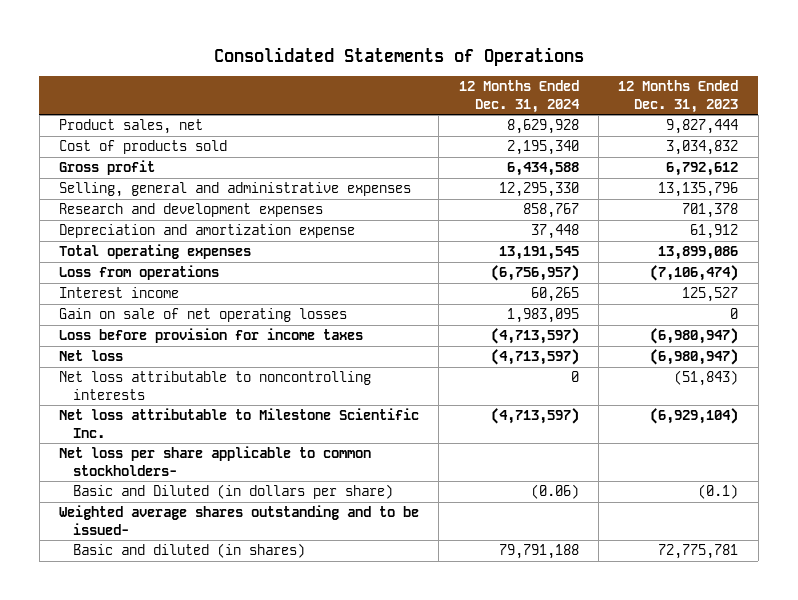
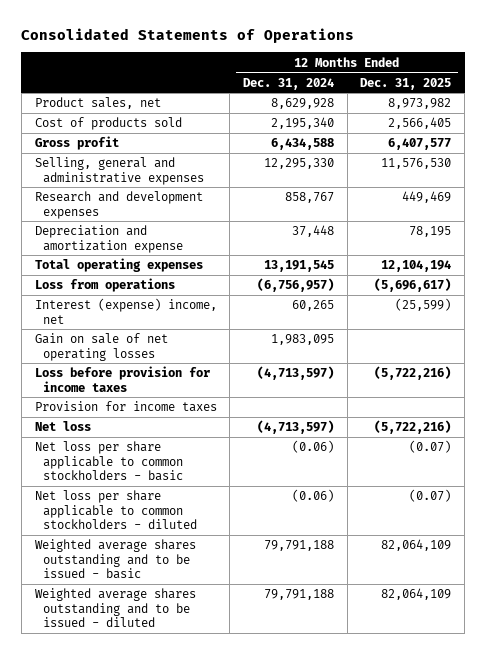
- | 12 Months Ended Dec. 31, 2024 | 12 Months Ended Dec. 31, 2023
+ | 12 Months Ended Dec. 31, 2024 | 12 Months Ended Dec. 31, 2025
- Interest income | 60,265 | 125,527
+ Interest (expense) income, net | 60,265 | (25,599)
+ Provision for income taxes
- Net loss attributable to noncontrolling interests | 0 | (51,843)
- Net loss attributable to Milestone Scientific Inc. | (4,713,597) | (6,929,104)
- Net loss per share applicable to common stockholders-
- Basic and Diluted (in dollars per share) | (0.06) | (0.1)
- Weighted average shares outstanding and to be issued-
- Basic and diluted (in shares) | 79,791,188 | 72,775,781
+ Net loss per share applicable to common stockholders - basic | (0.06) | (0.07)
+ Net loss per share applicable to common stockholders - diluted | (0.06) | (0.07)
+ Weighted average shares outstanding and to be issued - basic | 79,791,188 | 82,064,109
+ Weighted average shares outstanding and to be issued - diluted | 79,791,188 | 82,064,109

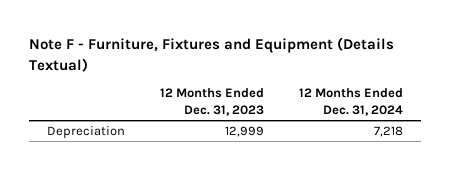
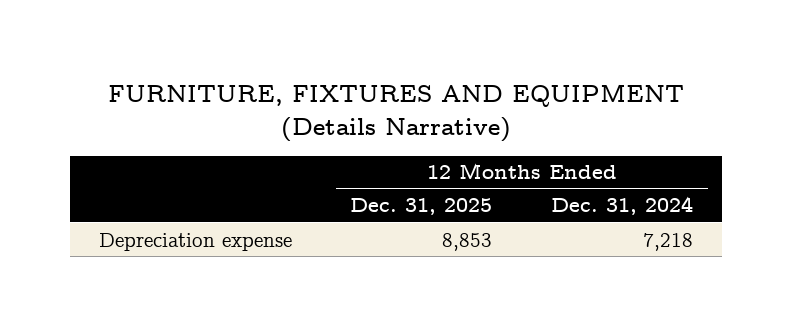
- Note F - Furniture, Fixtures and Equipment (Details Textual)
+ FURNITURE, FIXTURES AND EQUIPMENT (Details Narrative)
- | 12 Months Ended Dec. 31, 2023 | 12 Months Ended Dec. 31, 2024
+ | 12 Months Ended Dec. 31, 2025 | 12 Months Ended Dec. 31, 2024
- Depreciation | 12,999 | 7,218
+ Depreciation expense | 8,853 | 7,218

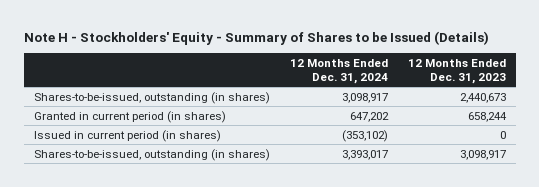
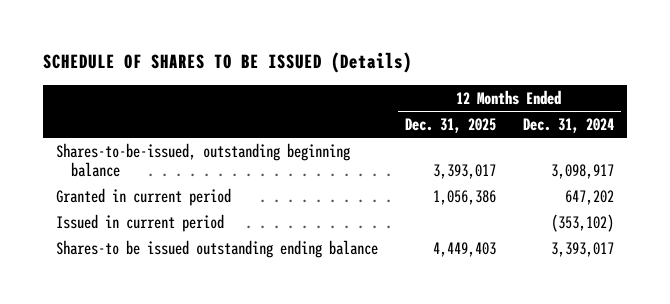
- Note H - Stockholders' Equity - Summary of Shares to be Issued (Details)
+ SCHEDULE OF SHARES TO BE ISSUED (Details)
- | 12 Months Ended Dec. 31, 2024 | 12 Months Ended Dec. 31, 2023
+ | 12 Months Ended Dec. 31, 2025 | 12 Months Ended Dec. 31, 2024
- Shares-to-be-issued, outstanding (in shares) | 3,098,917 | 2,440,673
- Granted in current period (in shares) | 647,202 | 658,244
- Issued in current period (in shares) | (353,102) | 0
- Shares-to-be-issued, outstanding (in shares) | 3,393,017 | 3,098,917
+ Shares-to-be-issued, outstanding beginning balance | 3,393,017 | 3,098,917
+ Granted in current period | 1,056,386 | 647,202
+ Issued in current period | | (353,102)
+ Shares-to be issued outstanding ending balance | 4,449,403 | 3,393,017

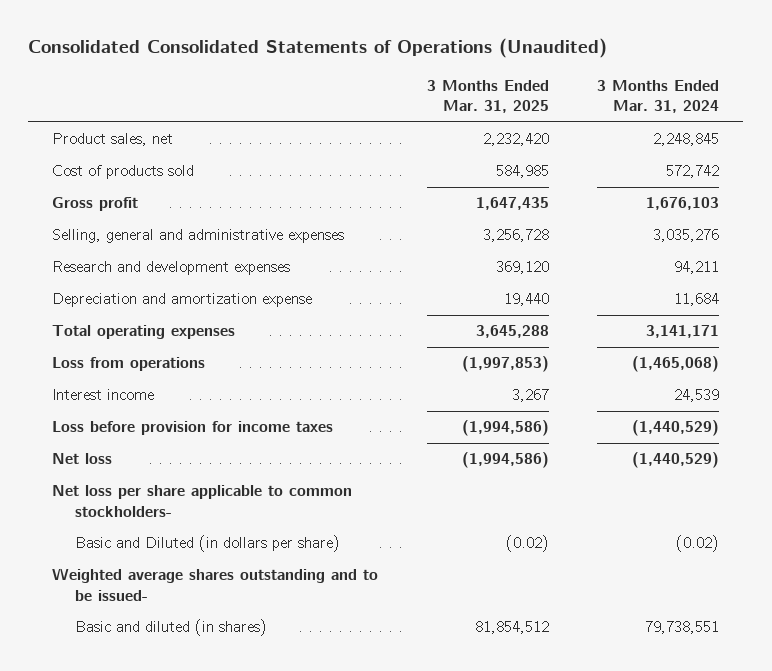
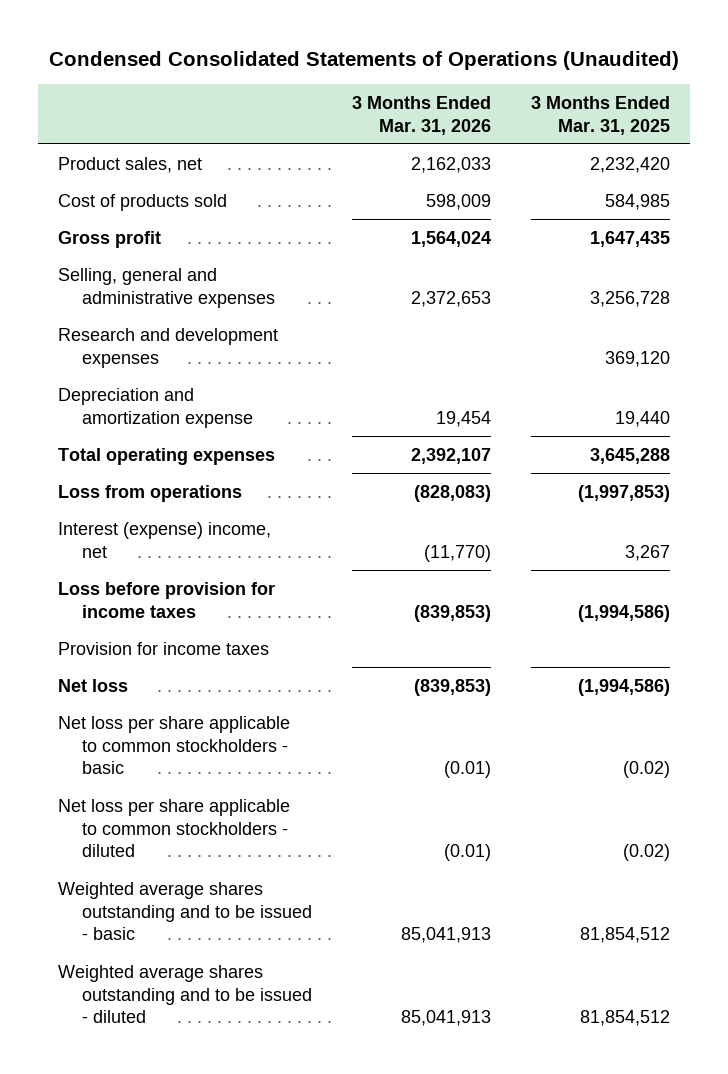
- Consolidated Consolidated Statements of Operations (Unaudited)
+ Condensed Consolidated Statements of Operations (Unaudited)
- | 3 Months Ended Mar. 31, 2025 | 3 Months Ended Mar. 31, 2024
+ | 3 Months Ended Mar. 31, 2026 | 3 Months Ended Mar. 31, 2025
- Interest income | 3,267 | 24,539
+ Interest (expense) income, net | (11,770) | 3,267
+ Provision for income taxes
- Net loss per share applicable to common stockholders-
- Basic and Diluted (in dollars per share) | (0.02) | (0.02)
- Weighted average shares outstanding and to be issued-
- Basic and diluted (in shares) | 81,854,512 | 79,738,551
+ Net loss per share applicable to common stockholders - basic | (0.01) | (0.02)
+ Net loss per share applicable to common stockholders - diluted | (0.01) | (0.02)
+ Weighted average shares outstanding and to be issued - basic | 85,041,913 | 81,854,512
+ Weighted average shares outstanding and to be issued - diluted | 85,041,913 | 81,854,512

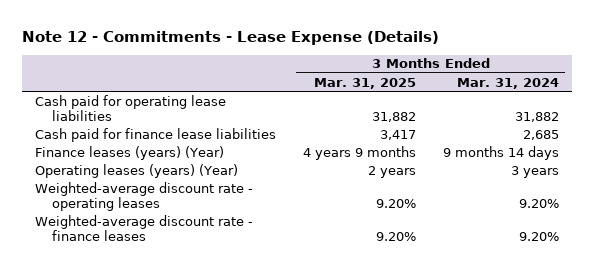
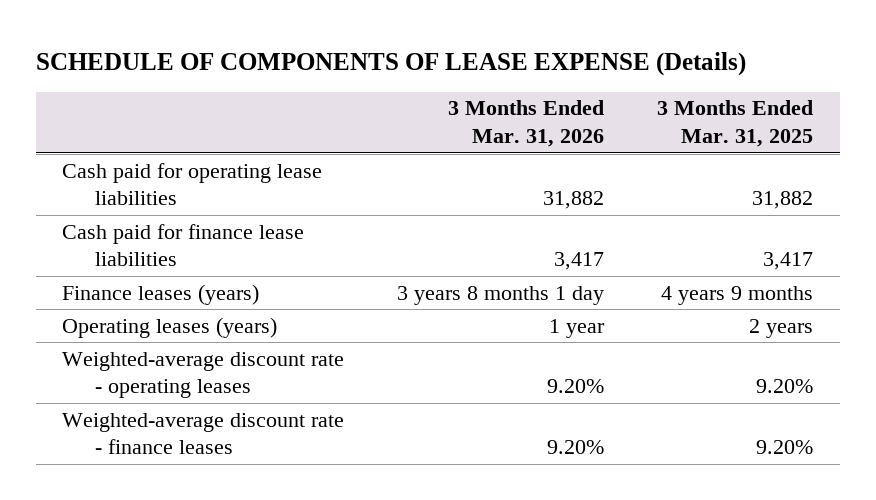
- Note 12 - Commitments - Lease Expense (Details)
+ SCHEDULE OF COMPONENTS OF LEASE EXPENSE (Details)
- | 3 Months Ended Mar. 31, 2025 | 3 Months Ended Mar. 31, 2024
+ | 3 Months Ended Mar. 31, 2026 | 3 Months Ended Mar. 31, 2025
- Finance leases (years) (Year) | 4 years 9 months | 9 months 14 days
- Operating leases (years) (Year) | 2 years | 3 years
+ Finance leases (years) | 3 years 8 months 1 day | 4 years 9 months
+ Operating leases (years) | 1 year | 2 years

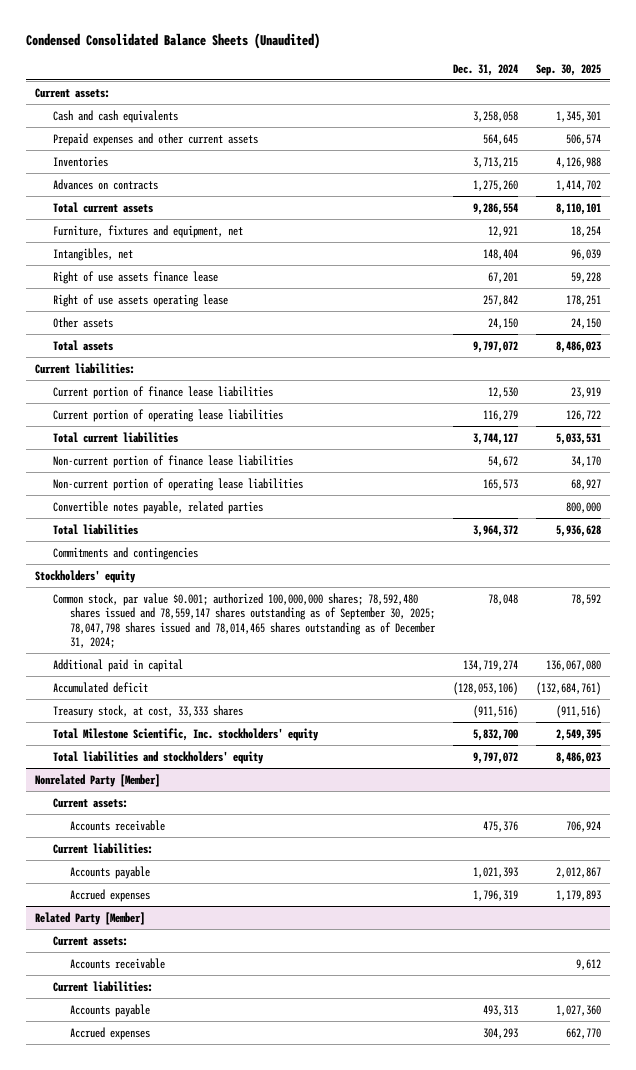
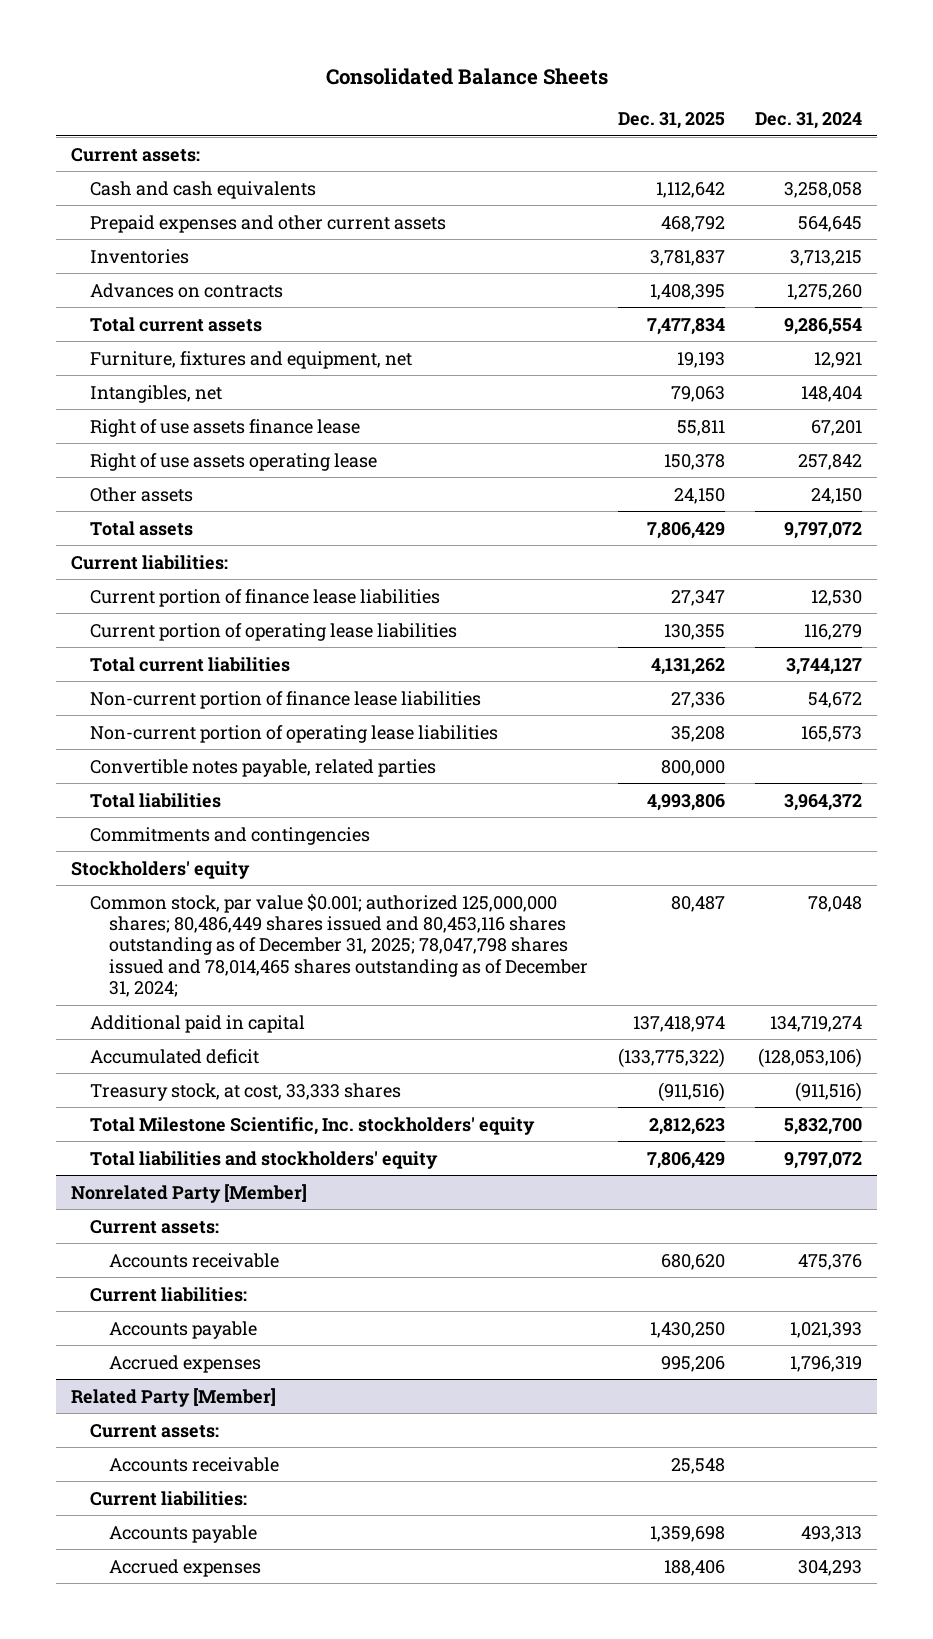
- Condensed Consolidated Balance Sheets (Unaudited)
+ Consolidated Balance Sheets
- | Dec. 31, 2024 | Sep. 30, 2025
+ | Dec. 31, 2025 | Dec. 31, 2024
- Common stock, par value $0.001; authorized 100,000,000 shares; 78,592,480 shares issued and 78,559,147 shares outstanding as of September 30, 2025; 78,047,798 shares issued and 78,014,465 shares outstanding as of December 31, 2024; | 78,048 | 78,592
+ Common stock, par value $0.001; authorized 125,000,000 shares; 80,486,449 shares issued and 80,453,116 shares outstanding as of December 31, 2025; 78,047,798 shares issued and 78,014,465 shares outstanding as of December 31, 2024; | 80,487 | 78,048

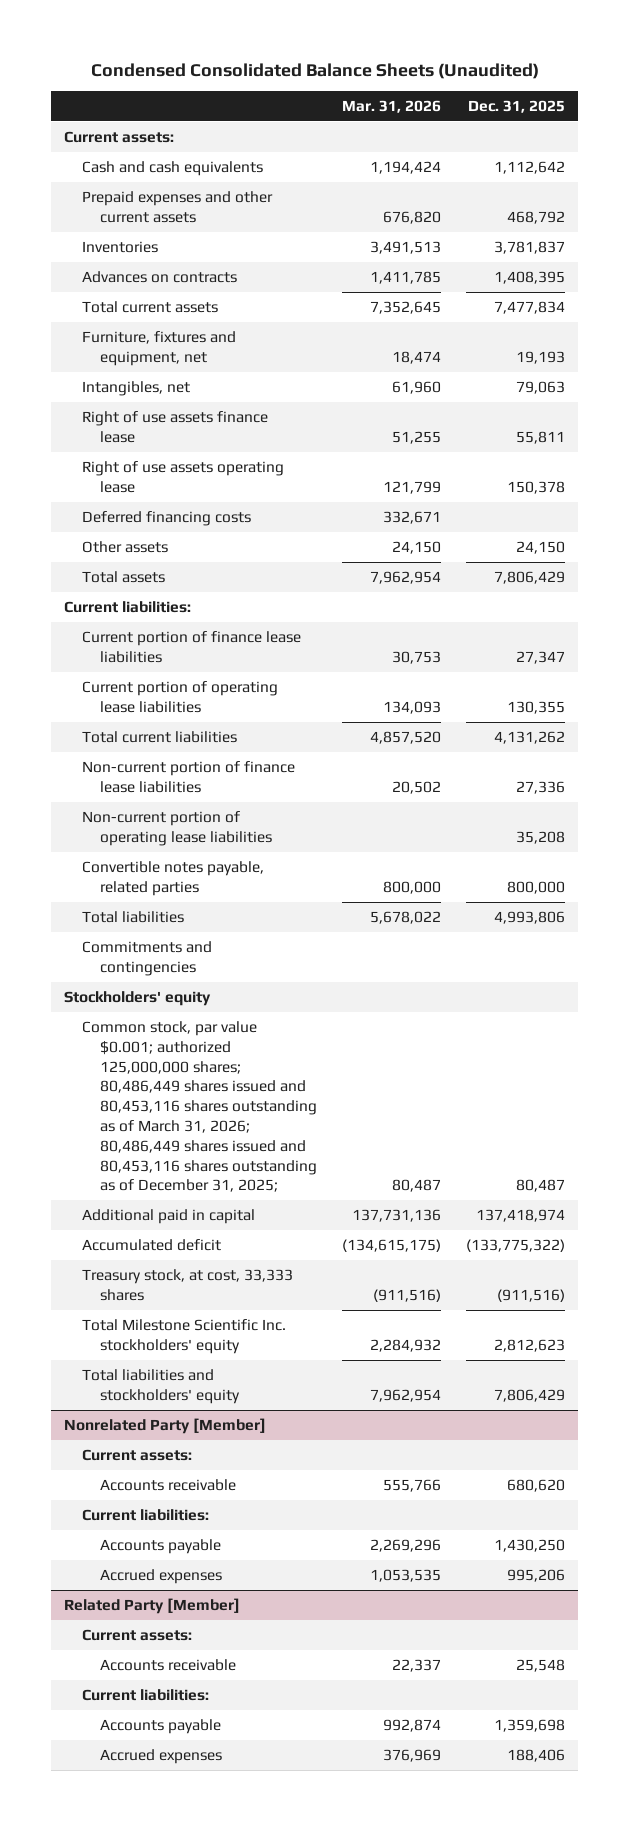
- Consolidated Balance Sheets
+ Condensed Consolidated Balance Sheets (Unaudited)
- | Dec. 31, 2025 | Dec. 31, 2024
+ | Mar. 31, 2026 | Dec. 31, 2025
+ Deferred financing costs | 332,671 |
- Common stock, par value $0.001; authorized 125,000,000 shares; 80,486,449 shares issued and 80,453,116 shares outstanding as of December 31, 2025; 78,047,798 shares issued and 78,014,465 shares outstanding as of December 31, 2024; | 80,487 | 78,048
+ Common stock, par value $0.001; authorized 125,000,000 shares; 80,486,449 shares issued and 80,453,116 shares outstanding as of March 31, 2026; 80,486,449 shares issued and 80,453,116 shares outstanding as of December 31, 2025; | 80,487 | 80,487
- Total Milestone Scientific, Inc. stockholders' equity | 2,812,623 | 5,832,700
+ Total Milestone Scientific Inc. stockholders' equity | 2,284,932 | 2,812,623

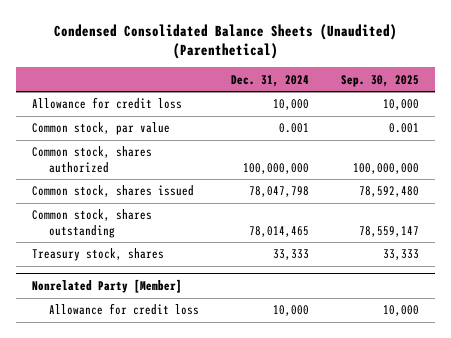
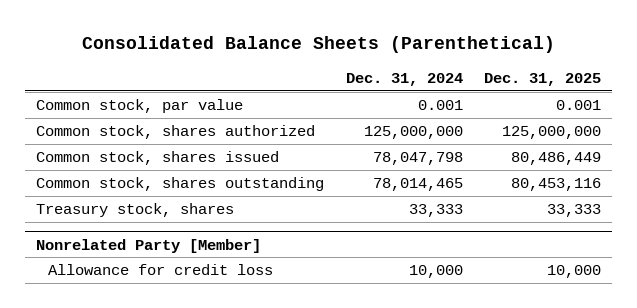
- Condensed Consolidated Balance Sheets (Unaudited) (Parenthetical)
+ Consolidated Balance Sheets (Parenthetical)
- | Dec. 31, 2024 | Sep. 30, 2025
+ | Dec. 31, 2024 | Dec. 31, 2025
- Allowance for credit loss | 10,000 | 10,000
- Common stock, shares authorized | 100,000,000 | 100,000,000
+ Common stock, shares authorized | 125,000,000 | 125,000,000

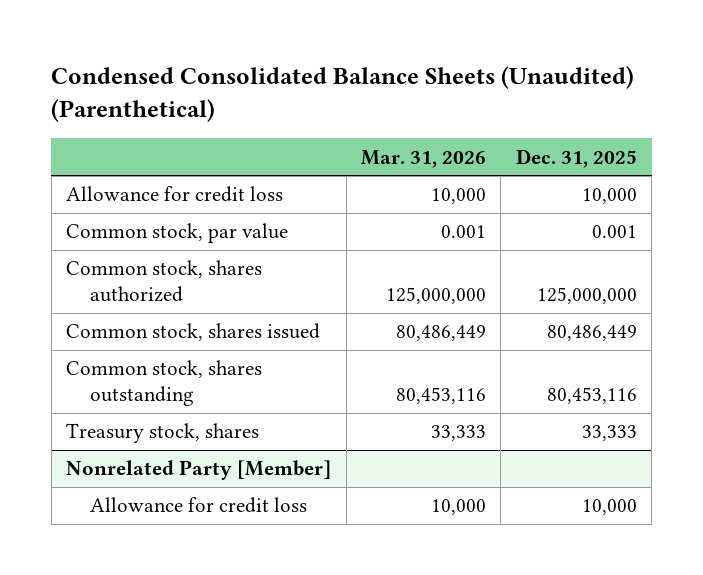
- Consolidated Balance Sheets (Parenthetical)
+ Condensed Consolidated Balance Sheets (Unaudited) (Parenthetical)
- | Dec. 31, 2024 | Dec. 31, 2025
+ | Mar. 31, 2026 | Dec. 31, 2025
+ Allowance for credit loss | 10,000 | 10,000

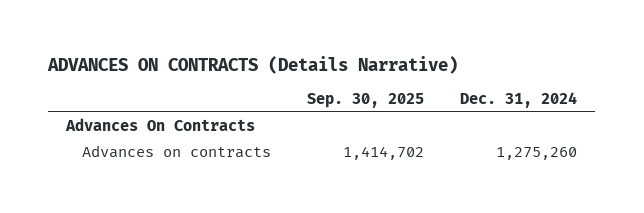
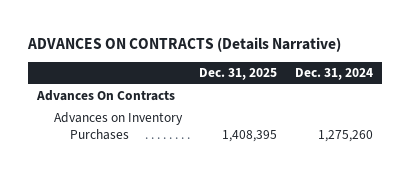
- | Sep. 30, 2025 | Dec. 31, 2024
+ | Dec. 31, 2025 | Dec. 31, 2024
- Advances on contracts | 1,414,702 | 1,275,260
+ Advances on Inventory Purchases | 1,408,395 | 1,275,260

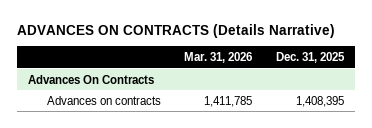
- | Dec. 31, 2025 | Dec. 31, 2024
+ | Mar. 31, 2026 | Dec. 31, 2025
- Advances on Inventory Purchases | 1,408,395 | 1,275,260
+ Advances on contracts | 1,411,785 | 1,408,395

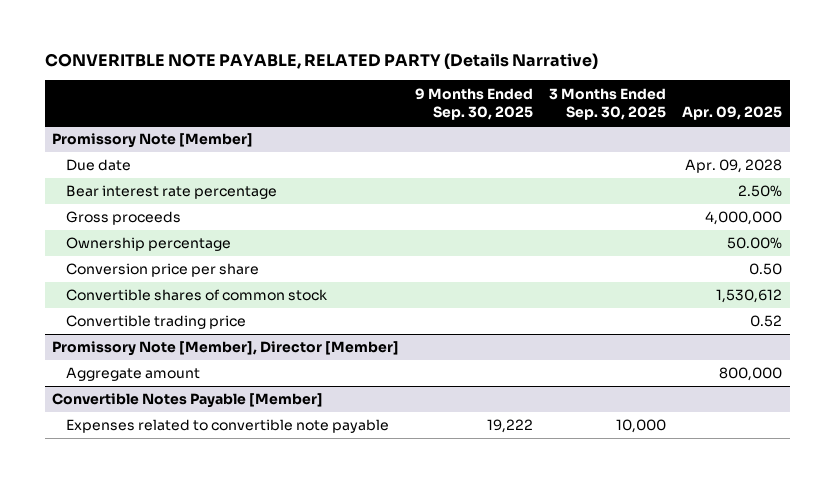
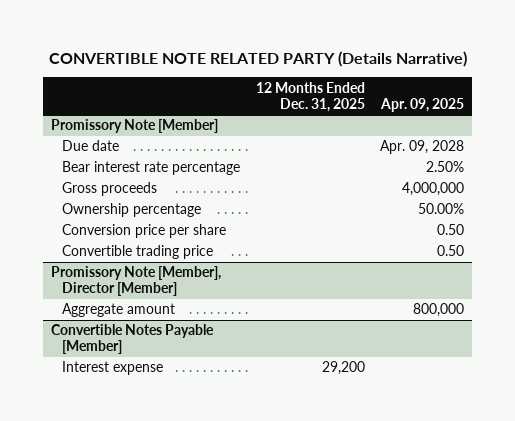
- CONVERITBLE NOTE PAYABLE, RELATED PARTY (Details Narrative)
+ CONVERTIBLE NOTE RELATED PARTY (Details Narrative)
- | 9 Months Ended Sep. 30, 2025 | 3 Months Ended Sep. 30, 2025 | Apr. 09, 2025
+ | 12 Months Ended Dec. 31, 2025 | Apr. 09, 2025
@ Promissory Note [Member]
- Convertible shares of common stock | | | 1,530,612
- Convertible trading price | | | 0.52
+ Convertible trading price | | 0.50
@ Convertible Notes Payable [Member]
- Expenses related to convertible note payable | 19,222 | 10,000 |
+ Interest expense | 29,200 |

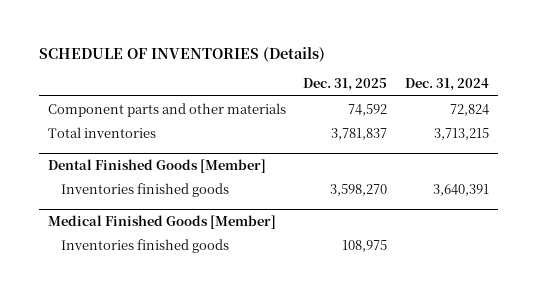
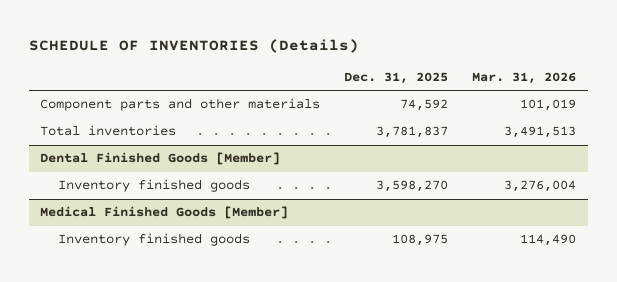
- | Dec. 31, 2025 | Dec. 31, 2024
+ | Dec. 31, 2025 | Mar. 31, 2026
@ Dental Finished Goods [Member]
- Inventories finished goods | 3,598,270 | 3,640,391
+ Inventory finished goods | 3,598,270 | 3,276,004
@ Medical Finished Goods [Member]
- Inventories finished goods | 108,975 |
+ Inventory finished goods | 108,975 | 114,490

